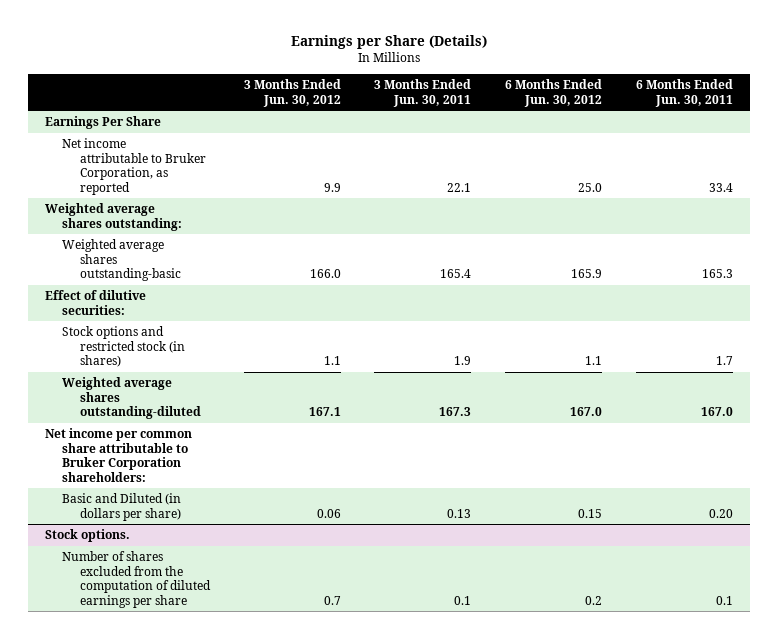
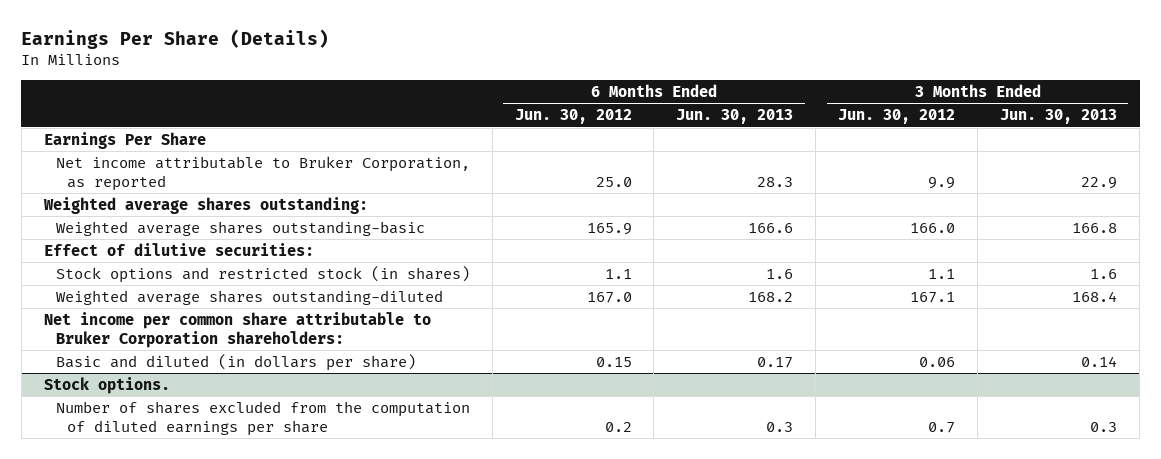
- Earnings per Share (Details)
+ Earnings Per Share (Details)
- | 3 Months Ended Jun. 30, 2012 | 3 Months Ended Jun. 30, 2011 | 6 Months Ended Jun. 30, 2012 | 6 Months Ended Jun. 30, 2011
+ | 6 Months Ended Jun. 30, 2012 | 6 Months Ended Jun. 30, 2013 | 3 Months Ended Jun. 30, 2012 | 3 Months Ended Jun. 30, 2013
- Basic and Diluted (in dollars per share) | 0.06 | 0.13 | 0.15 | 0.20
+ Basic and diluted (in dollars per share) | 0.15 | 0.17 | 0.06 | 0.14

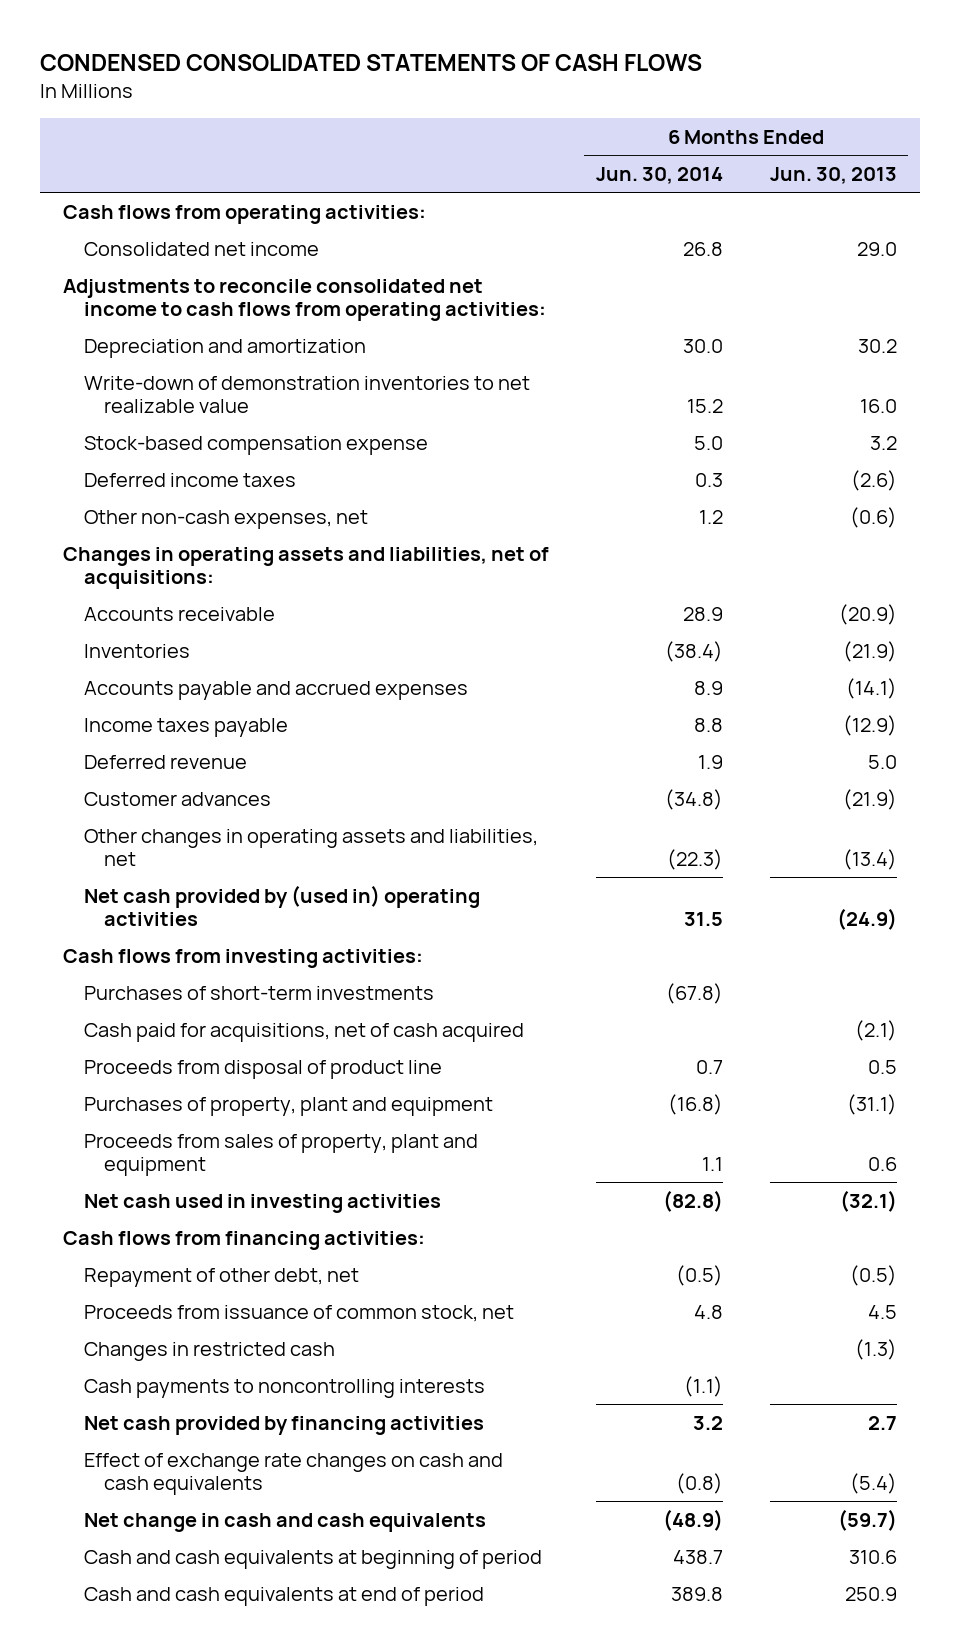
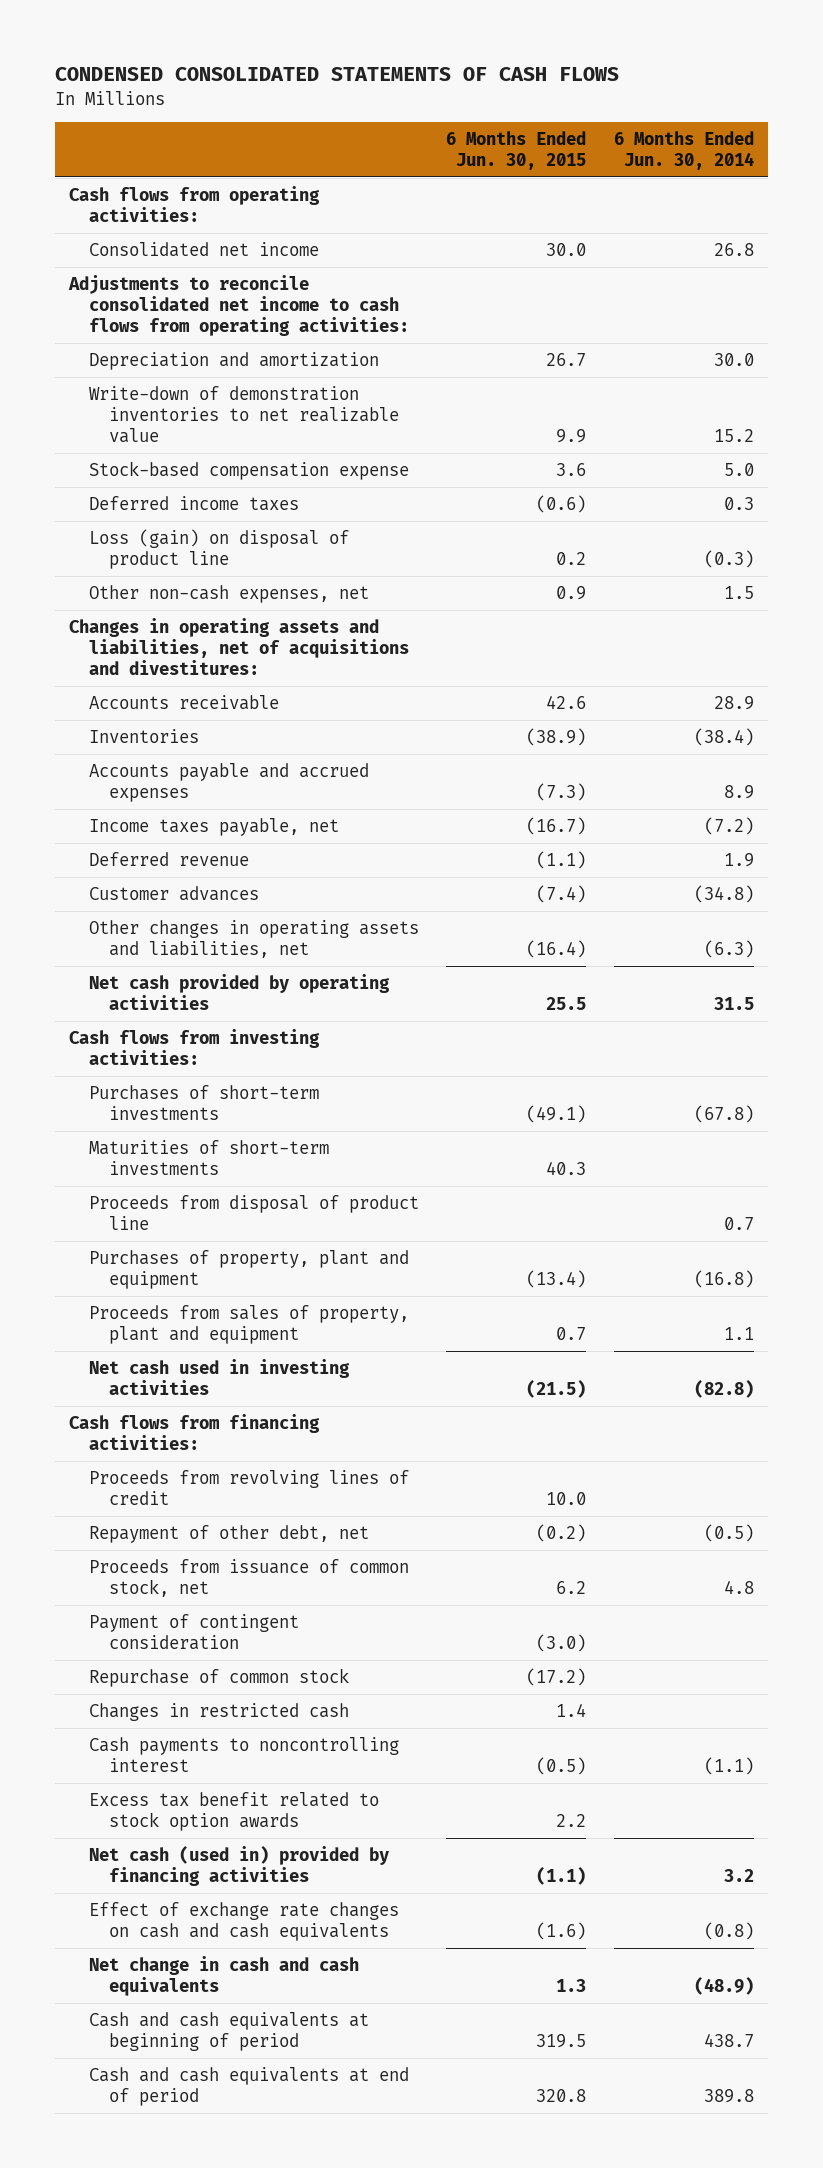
- | 6 Months Ended Jun. 30, 2014 | 6 Months Ended Jun. 30, 2013
+ | 6 Months Ended Jun. 30, 2015 | 6 Months Ended Jun. 30, 2014
- Other non-cash expenses, net | 1.2 | (0.6)
- Changes in operating assets and liabilities, net of acquisitions:
+ Loss (gain) on disposal of product line | 0.2 | (0.3)
+ Other non-cash expenses, net | 0.9 | 1.5
+ Changes in operating assets and liabilities, net of acquisitions and divestitures:
- Income taxes payable | 8.8 | (12.9)
+ Income taxes payable, net | (16.7) | (7.2)
- Other changes in operating assets and liabilities, net | (22.3) | (13.4)
- Net cash provided by (used in) operating activities | 31.5 | (24.9)
+ Other changes in operating assets and liabilities, net | (16.4) | (6.3)
+ Net cash provided by operating activities | 25.5 | 31.5
- Cash paid for acquisitions, net of cash acquired | | (2.1)
+ Maturities of short-term investments | 40.3 |
+ Proceeds from revolving lines of credit | 10.0 |
+ Payment of contingent consideration | (3.0) |
+ Repurchase of common stock | (17.2) |
- Cash payments to noncontrolling interests | (1.1) |
- Net cash provided by financing activities | 3.2 | 2.7
+ Cash payments to noncontrolling interest | (0.5) | (1.1)
+ Excess tax benefit related to stock option awards | 2.2 |
+ Net cash (used in) provided by financing activities | (1.1) | 3.2

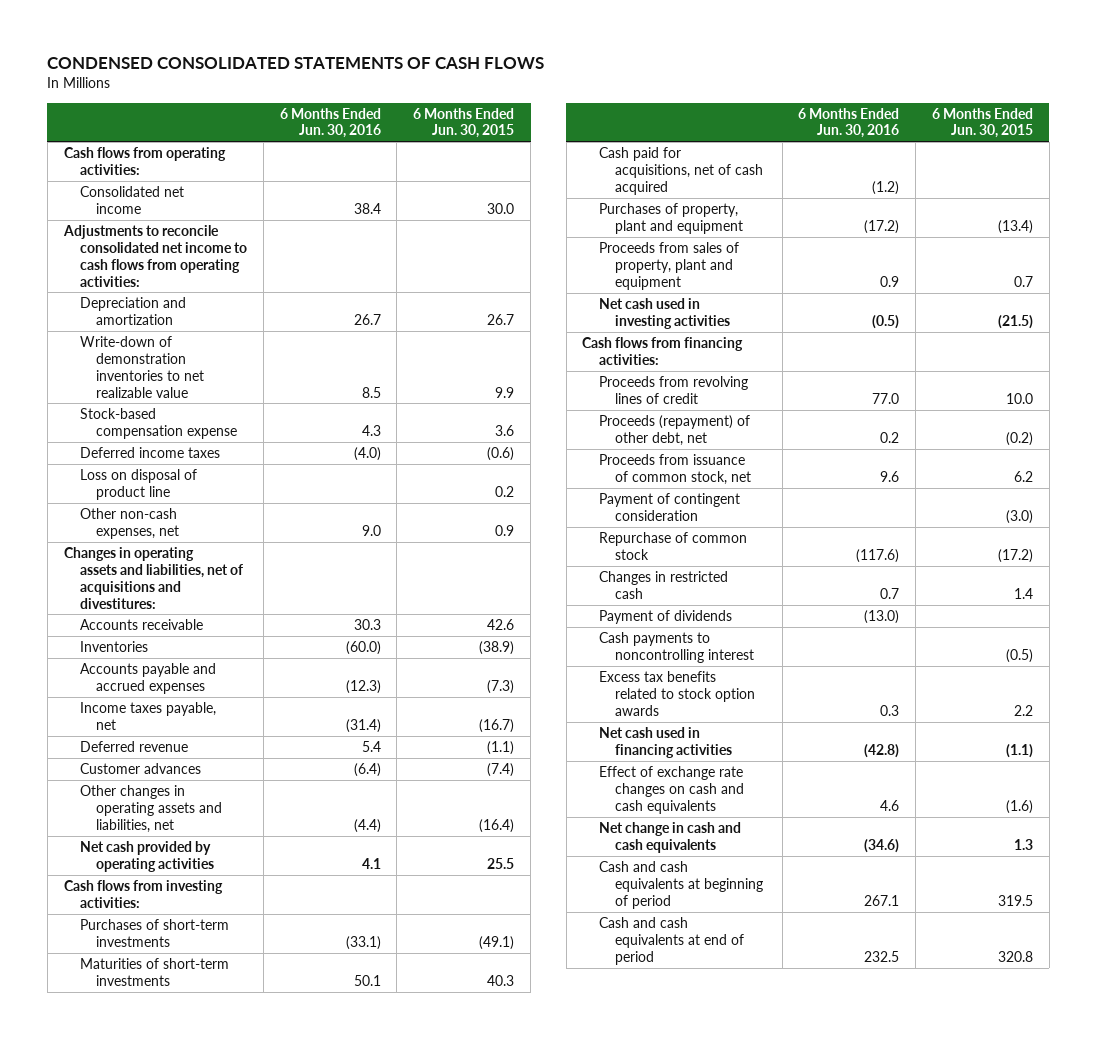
- | 6 Months Ended Jun. 30, 2015 | 6 Months Ended Jun. 30, 2014
+ | 6 Months Ended Jun. 30, 2016 | 6 Months Ended Jun. 30, 2015
- Loss (gain) on disposal of product line | 0.2 | (0.3)
+ Loss on disposal of product line | | 0.2
- Proceeds from disposal of product line | | 0.7
+ Cash paid for acquisitions, net of cash acquired | (1.2) |
- Repayment of other debt, net | (0.2) | (0.5)
+ Proceeds (repayment) of other debt, net | 0.2 | (0.2)
+ Payment of dividends | (13.0) |
- Excess tax benefit related to stock option awards | 2.2 |
- Net cash (used in) provided by financing activities | (1.1) | 3.2
+ Excess tax benefits related to stock option awards | 0.3 | 2.2
+ Net cash used in financing activities | (42.8) | (1.1)

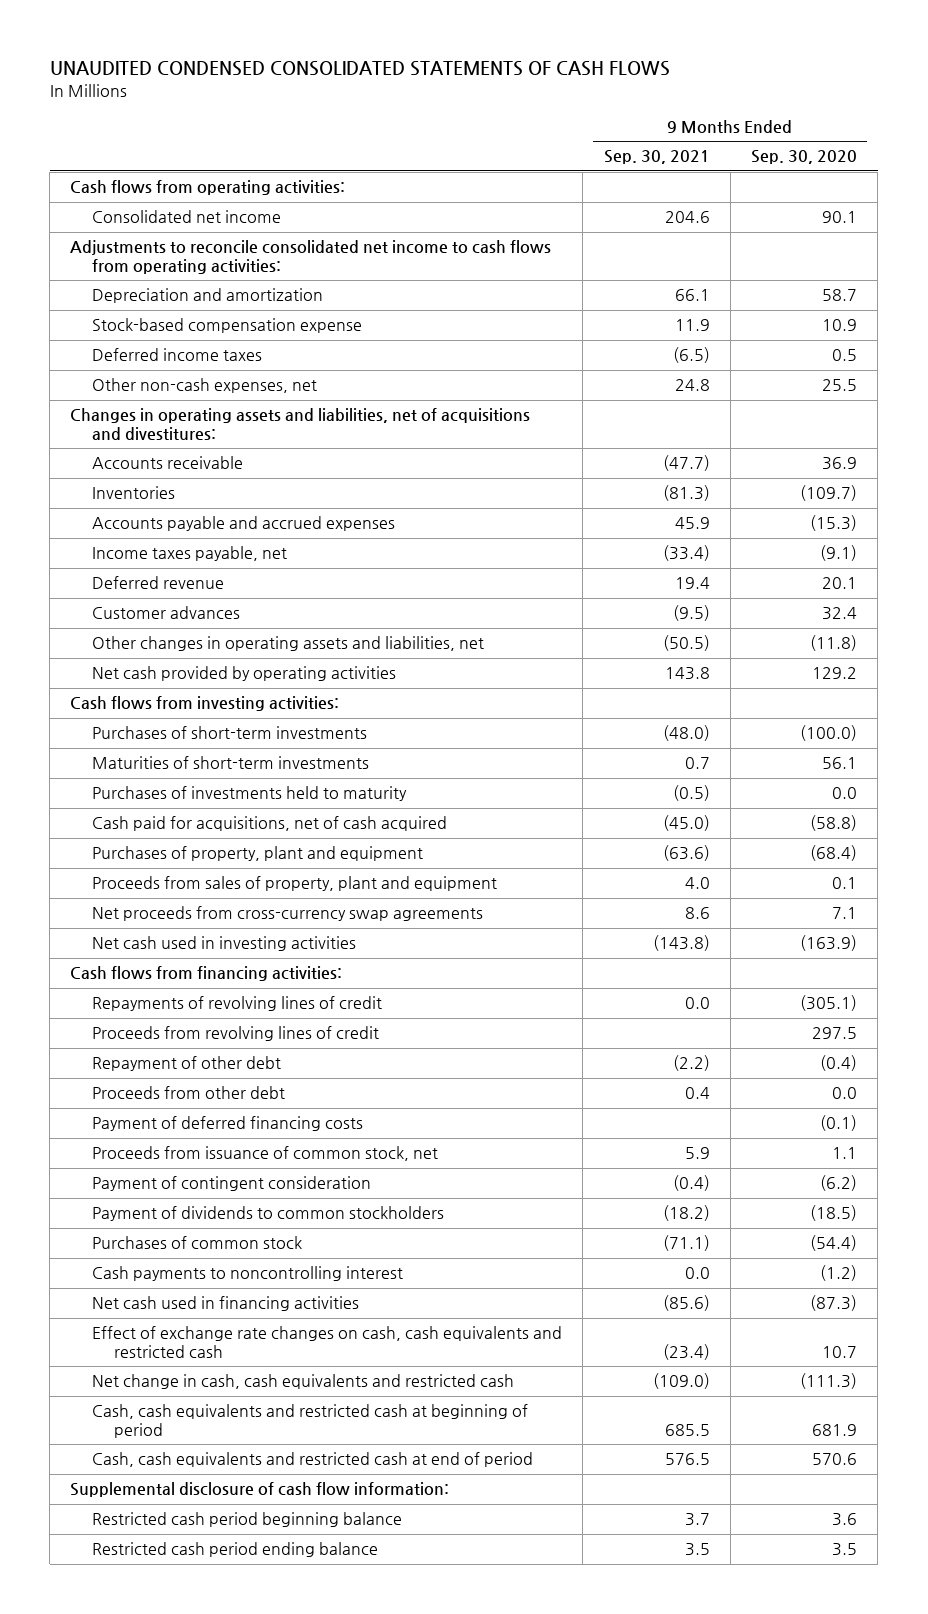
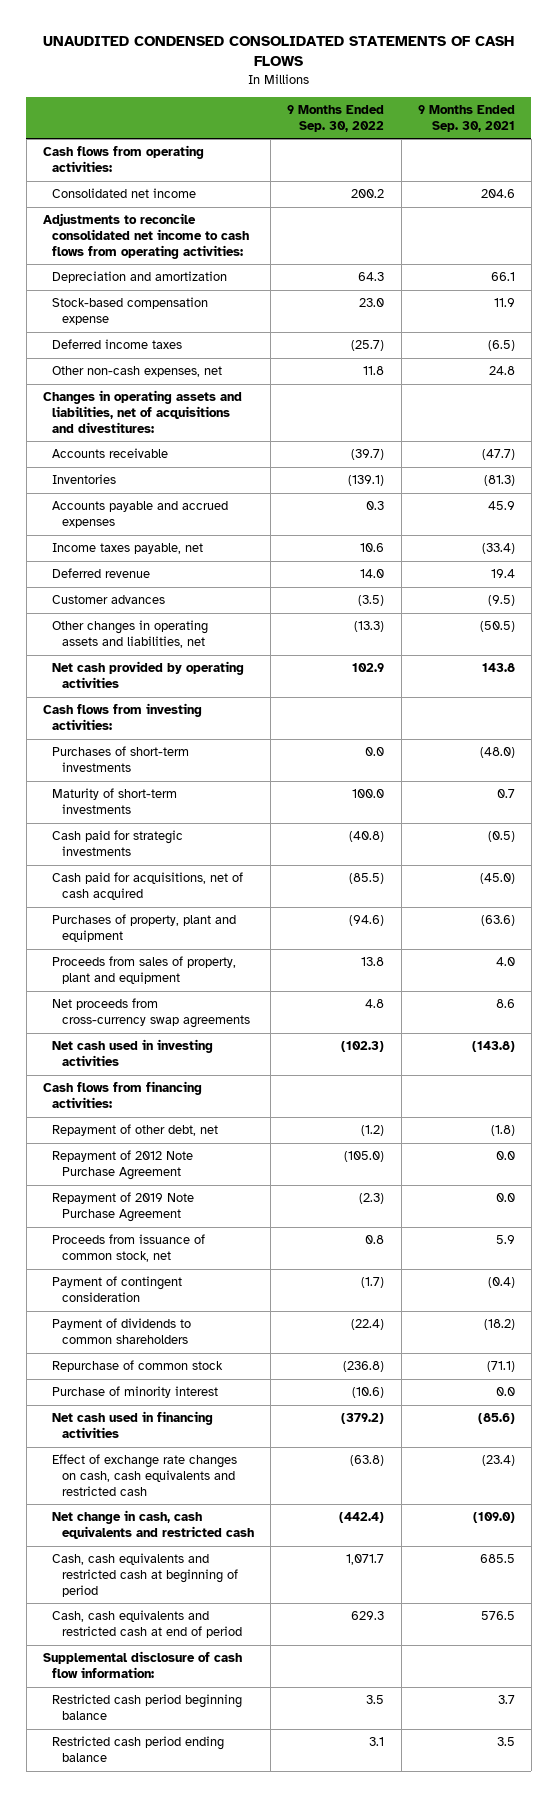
- | 9 Months Ended Sep. 30, 2021 | 9 Months Ended Sep. 30, 2020
+ | 9 Months Ended Sep. 30, 2022 | 9 Months Ended Sep. 30, 2021
- Maturities of short-term investments | 0.7 | 56.1
- Purchases of investments held to maturity | (0.5) | 0.0
+ Maturity of short-term investments | 100.0 | 0.7
+ Cash paid for strategic investments | (40.8) | (0.5)
- Repayments of revolving lines of credit | 0.0 | (305.1)
- Proceeds from revolving lines of credit | | 297.5
- Repayment of other debt | (2.2) | (0.4)
- Proceeds from other debt | 0.4 | 0.0
- Payment of deferred financing costs | | (0.1)
+ Repayment of other debt, net | (1.2) | (1.8)
+ Repayment of 2012 Note Purchase Agreement | (105.0) | 0.0
+ Repayment of 2019 Note Purchase Agreement | (2.3) | 0.0
- Payment of dividends to common stockholders | (18.2) | (18.5)
- Purchases of common stock | (71.1) | (54.4)
- Cash payments to noncontrolling interest | 0.0 | (1.2)
+ Payment of dividends to common shareholders | (22.4) | (18.2)
+ Repurchase of common stock | (236.8) | (71.1)
+ Purchase of minority interest | (10.6) | 0.0

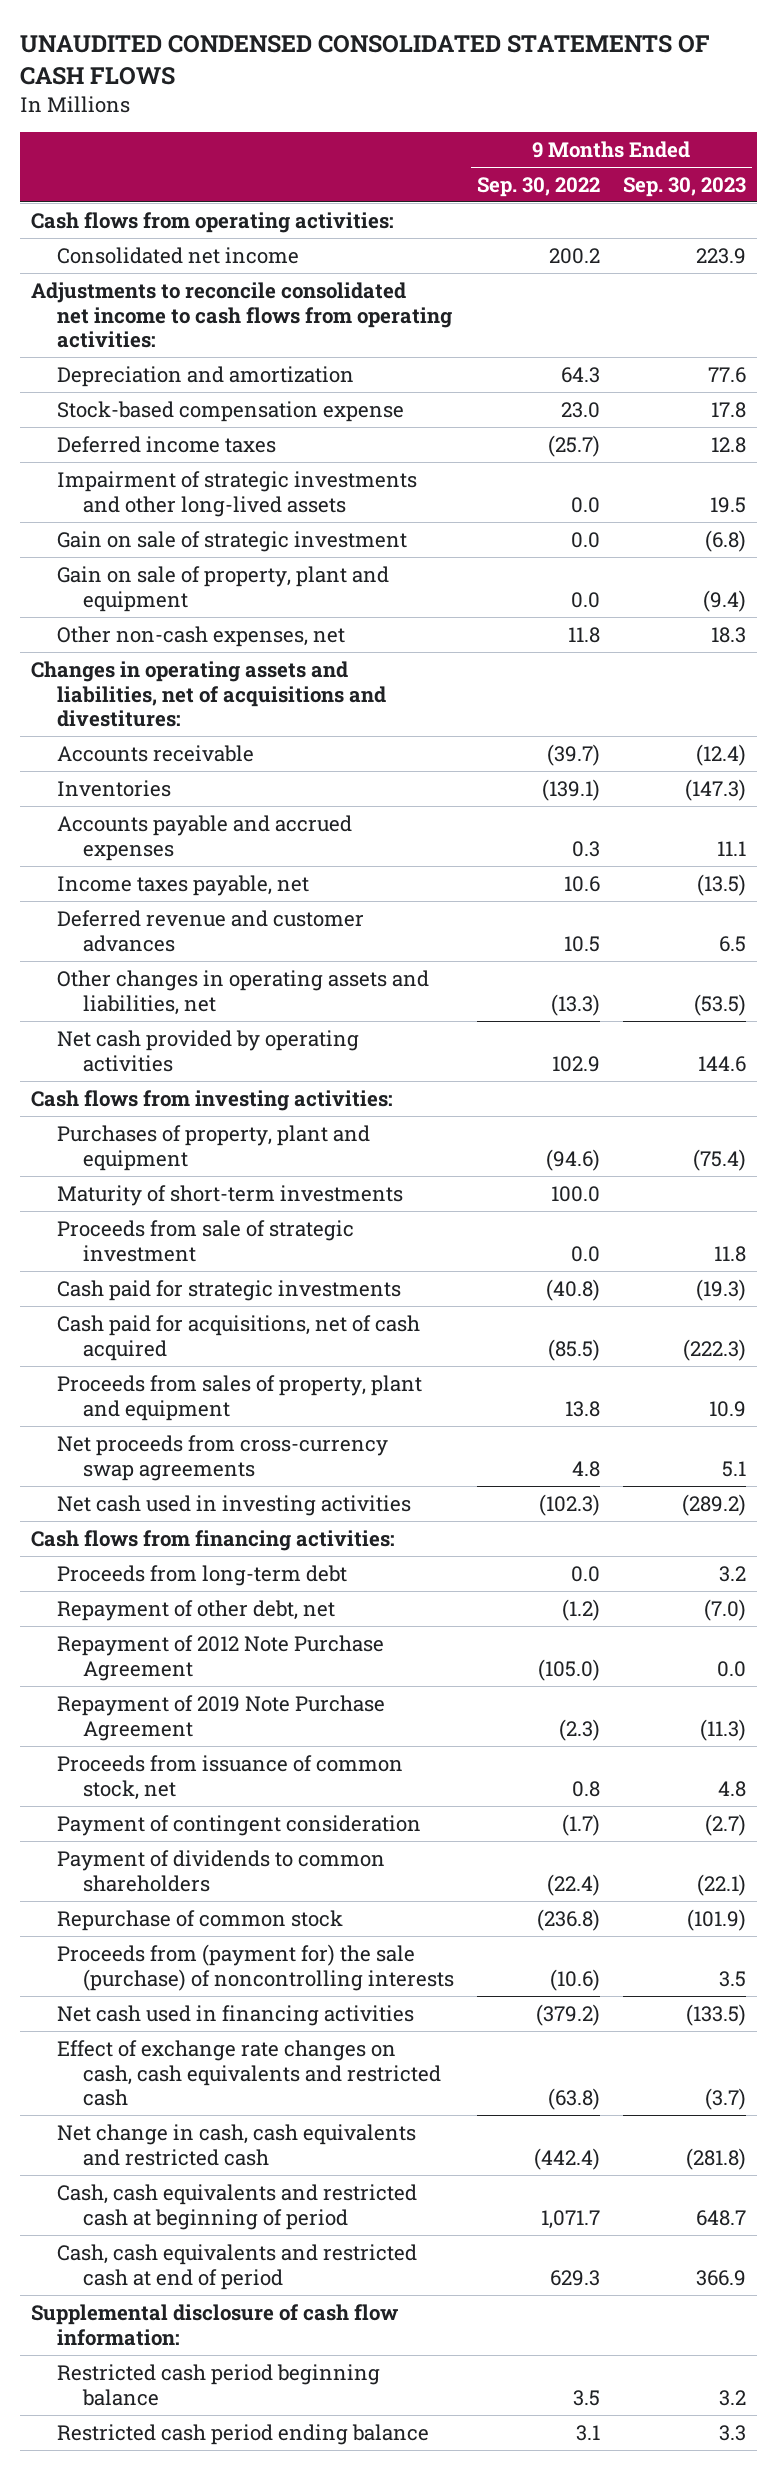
- | 9 Months Ended Sep. 30, 2022 | 9 Months Ended Sep. 30, 2021
+ | 9 Months Ended Sep. 30, 2022 | 9 Months Ended Sep. 30, 2023
+ Impairment of strategic investments and other long-lived assets | 0.0 | 19.5
+ Gain on sale of strategic investment | 0.0 | (6.8)
+ Gain on sale of property, plant and equipment | 0.0 | (9.4)
- Deferred revenue | 14.0 | 19.4
- Customer advances | (3.5) | (9.5)
+ Deferred revenue and customer advances | 10.5 | 6.5
- Purchases of short-term investments | 0.0 | (48.0)
moved up: Purchases of property, plant and equipment | (94.6) | (75.4)
+ Proceeds from sale of strategic investment | 0.0 | 11.8
+ Proceeds from long-term debt | 0.0 | 3.2
- Purchase of minority interest | (10.6) | 0.0
+ Proceeds from (payment for) the sale (purchase) of noncontrolling interests | (10.6) | 3.5

